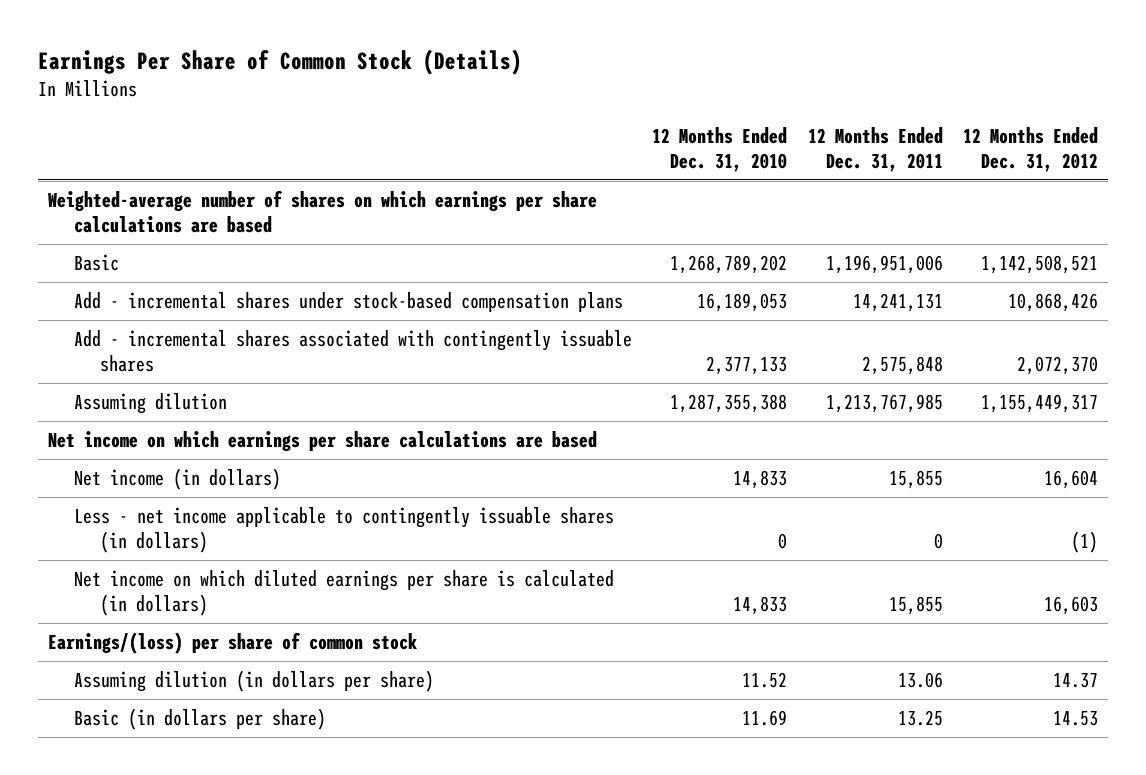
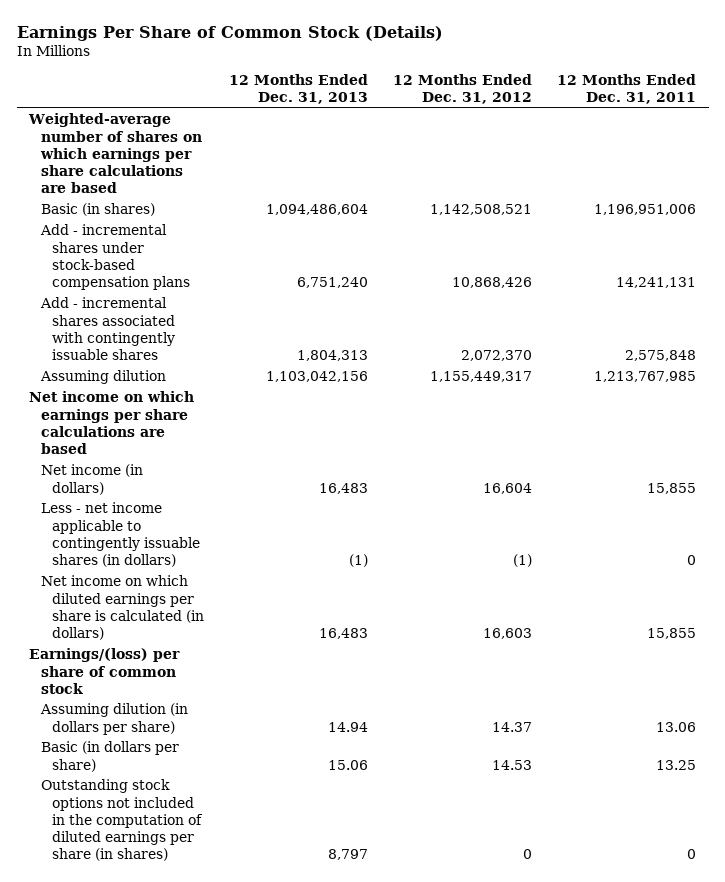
- | 12 Months Ended Dec. 31, 2010 | 12 Months Ended Dec. 31, 2011 | 12 Months Ended Dec. 31, 2012
+ | 12 Months Ended Dec. 31, 2013 | 12 Months Ended Dec. 31, 2012 | 12 Months Ended Dec. 31, 2011
- Basic | 1,268,789,202 | 1,196,951,006 | 1,142,508,521
+ Basic (in shares) | 1,094,486,604 | 1,142,508,521 | 1,196,951,006
+ Outstanding stock options not included in the computation of diluted earnings per share (in shares) | 8,797 | 0 | 0

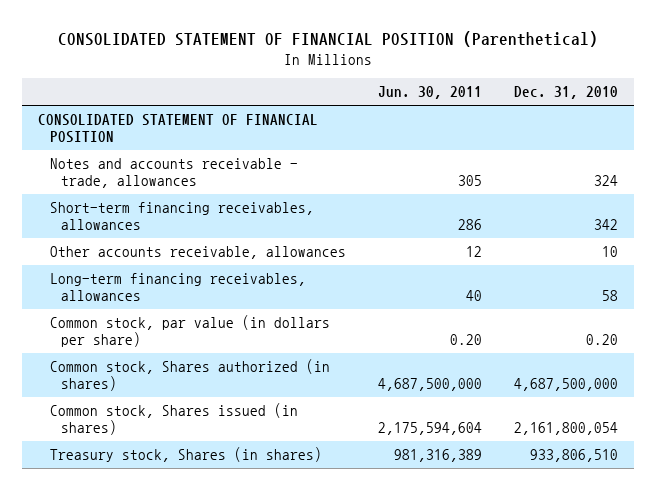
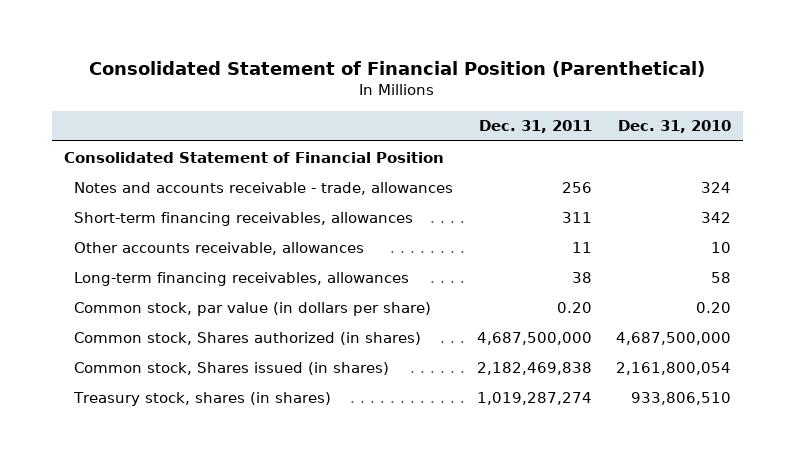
- CONSOLIDATED STATEMENT OF FINANCIAL POSITION (Parenthetical)
+ Consolidated Statement of Financial Position (Parenthetical)
- | Jun. 30, 2011 | Dec. 31, 2010
+ | Dec. 31, 2011 | Dec. 31, 2010
- CONSOLIDATED STATEMENT OF FINANCIAL POSITION
+ Consolidated Statement of Financial Position
- Treasury stock, Shares (in shares) | 981,316,389 | 933,806,510
+ Treasury stock, shares (in shares) | 1,019,287,274 | 933,806,510

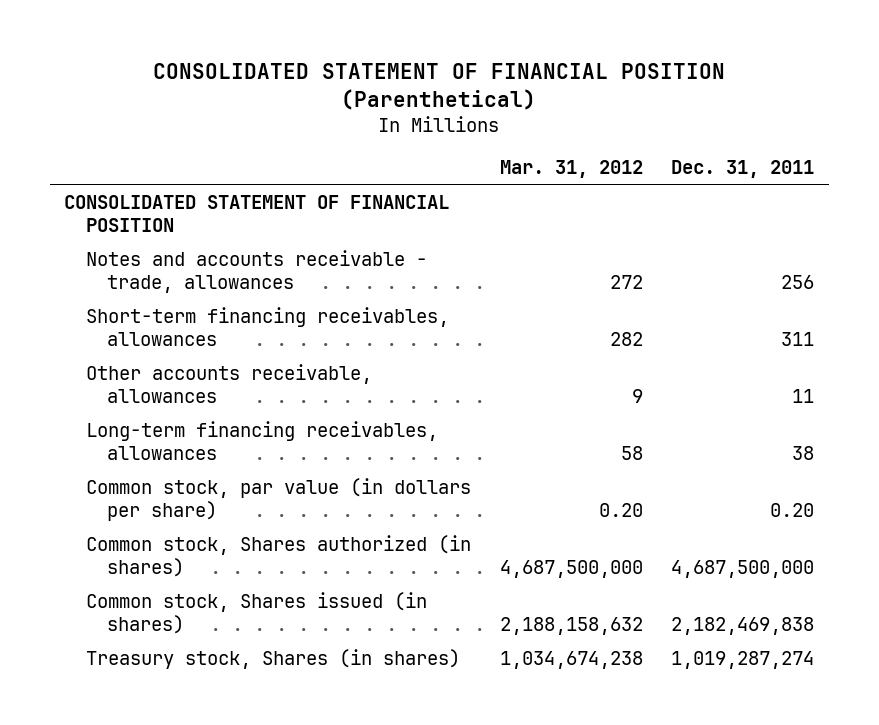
- Consolidated Statement of Financial Position (Parenthetical)
+ CONSOLIDATED STATEMENT OF FINANCIAL POSITION (Parenthetical)
- | Dec. 31, 2011 | Dec. 31, 2010
+ | Mar. 31, 2012 | Dec. 31, 2011
- Consolidated Statement of Financial Position
+ CONSOLIDATED STATEMENT OF FINANCIAL POSITION
- Treasury stock, shares (in shares) | 1,019,287,274 | 933,806,510
+ Treasury stock, Shares (in shares) | 1,034,674,238 | 1,019,287,274

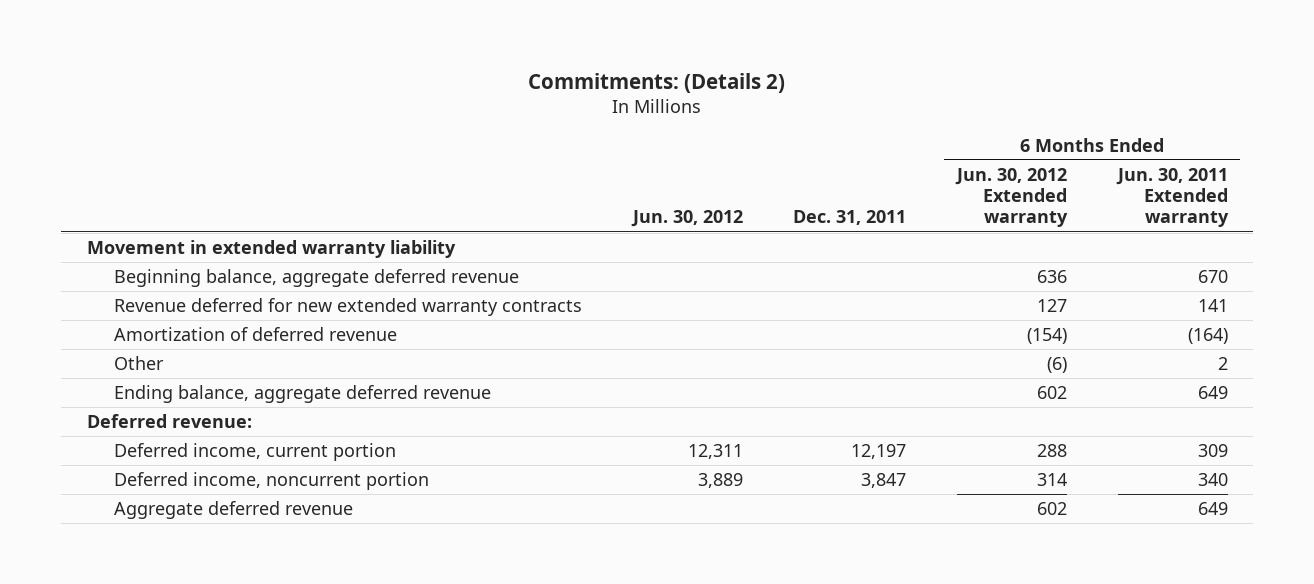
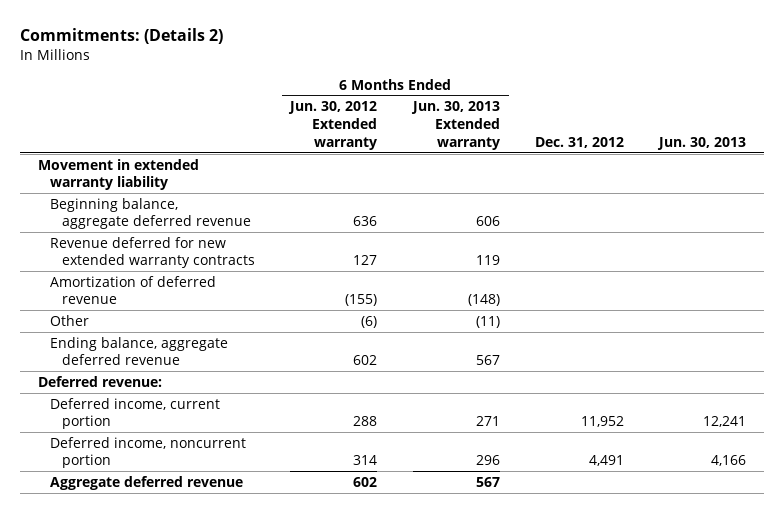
- | Jun. 30, 2012 | Dec. 31, 2011 | 6 Months Ended Jun. 30, 2012 Extended warranty | 6 Months Ended Jun. 30, 2011 Extended warranty
+ | 6 Months Ended Jun. 30, 2012 Extended warranty | 6 Months Ended Jun. 30, 2013 Extended warranty | Dec. 31, 2012 | Jun. 30, 2013
- Amortization of deferred revenue | | | (154) | (164)
+ Amortization of deferred revenue | (155) | (148) | |

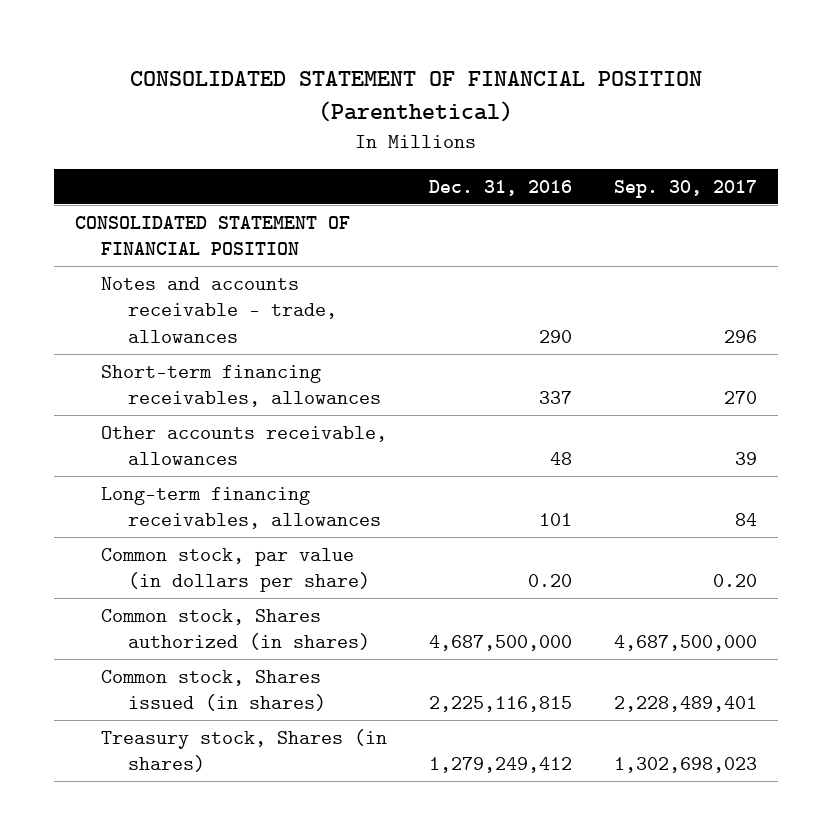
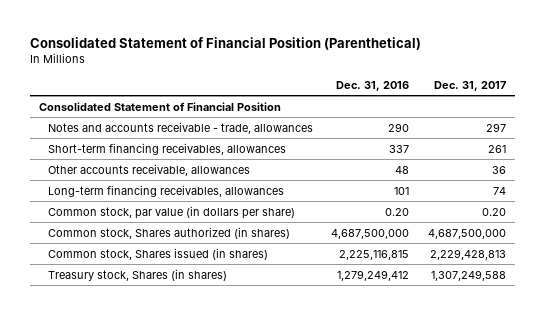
- CONSOLIDATED STATEMENT OF FINANCIAL POSITION (Parenthetical)
+ Consolidated Statement of Financial Position (Parenthetical)
- | Dec. 31, 2016 | Sep. 30, 2017
+ | Dec. 31, 2016 | Dec. 31, 2017
- CONSOLIDATED STATEMENT OF FINANCIAL POSITION
+ Consolidated Statement of Financial Position

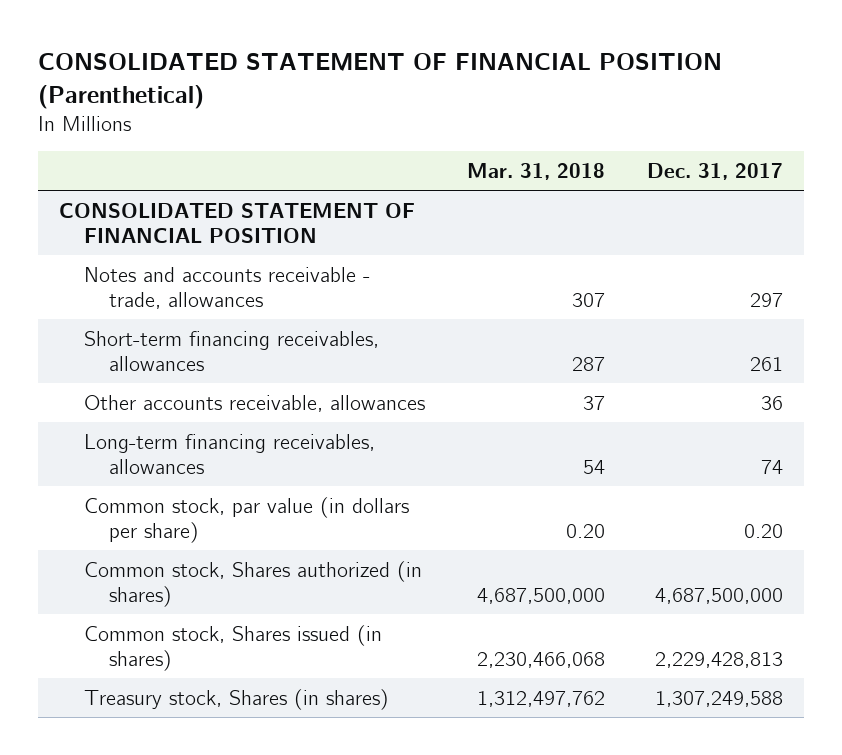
- Consolidated Statement of Financial Position (Parenthetical)
+ CONSOLIDATED STATEMENT OF FINANCIAL POSITION (Parenthetical)
- | Dec. 31, 2016 | Dec. 31, 2017
+ | Mar. 31, 2018 | Dec. 31, 2017
- Consolidated Statement of Financial Position
+ CONSOLIDATED STATEMENT OF FINANCIAL POSITION

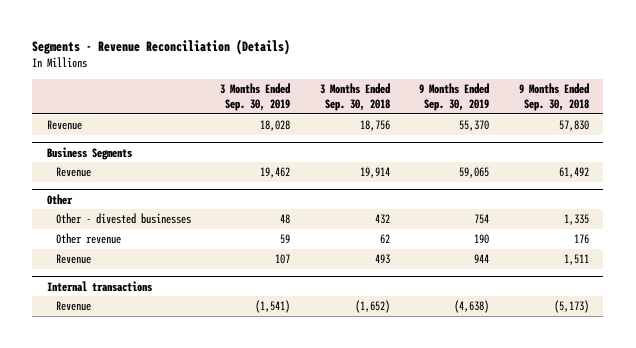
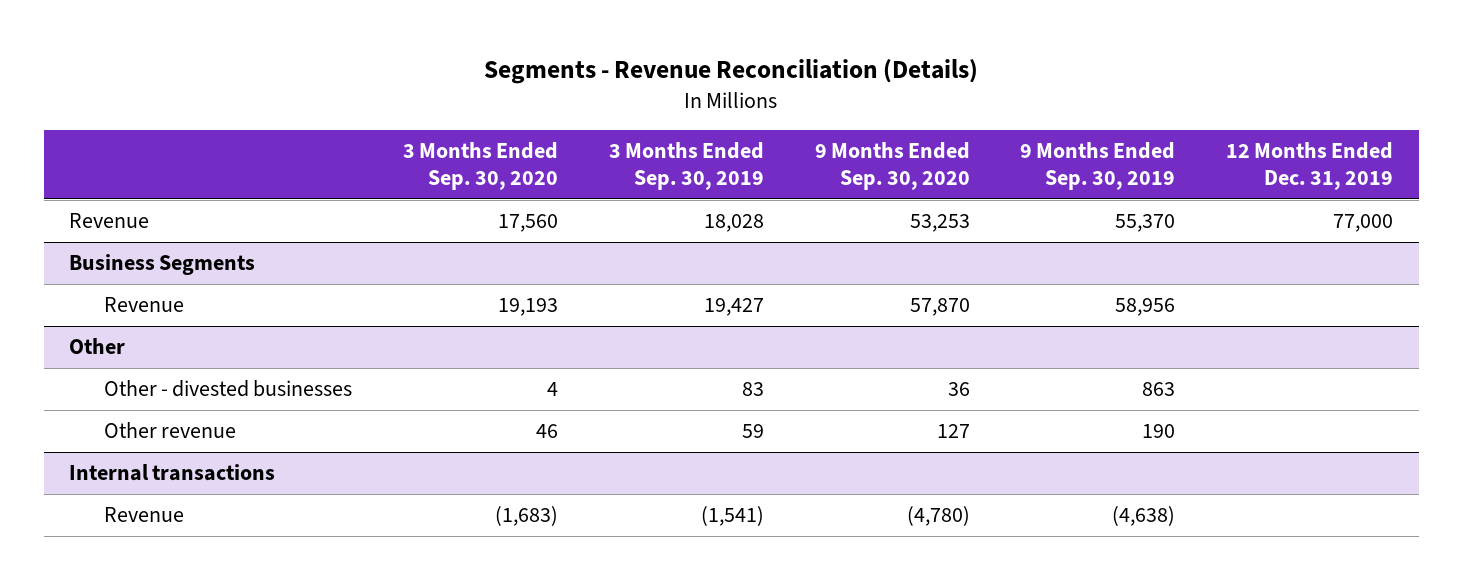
- | 3 Months Ended Sep. 30, 2019 | 3 Months Ended Sep. 30, 2018 | 9 Months Ended Sep. 30, 2019 | 9 Months Ended Sep. 30, 2018
+ | 3 Months Ended Sep. 30, 2020 | 3 Months Ended Sep. 30, 2019 | 9 Months Ended Sep. 30, 2020 | 9 Months Ended Sep. 30, 2019 | 12 Months Ended Dec. 31, 2019
@ Business Segments
- Revenue | 19,462 | 19,914 | 59,065 | 61,492
+ Revenue | 19,193 | 19,427 | 57,870 | 58,956 |
@ Other
- Other - divested businesses | 48 | 432 | 754 | 1,335
+ Other - divested businesses | 4 | 83 | 36 | 863 |
- Revenue | 107 | 493 | 944 | 1,511

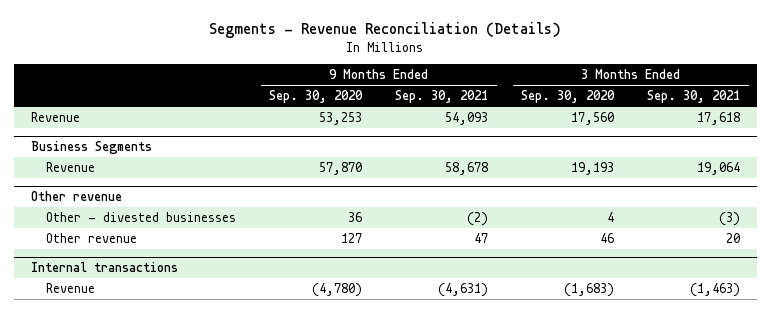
- | 3 Months Ended Sep. 30, 2020 | 3 Months Ended Sep. 30, 2019 | 9 Months Ended Sep. 30, 2020 | 9 Months Ended Sep. 30, 2019 | 12 Months Ended Dec. 31, 2019
+ | 9 Months Ended Sep. 30, 2020 | 9 Months Ended Sep. 30, 2021 | 3 Months Ended Sep. 30, 2020 | 3 Months Ended Sep. 30, 2021
- Other
+ Other revenue

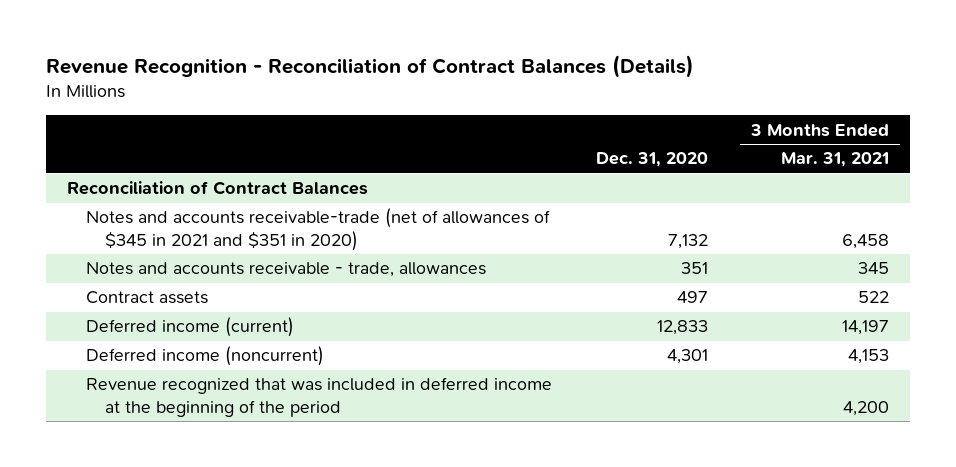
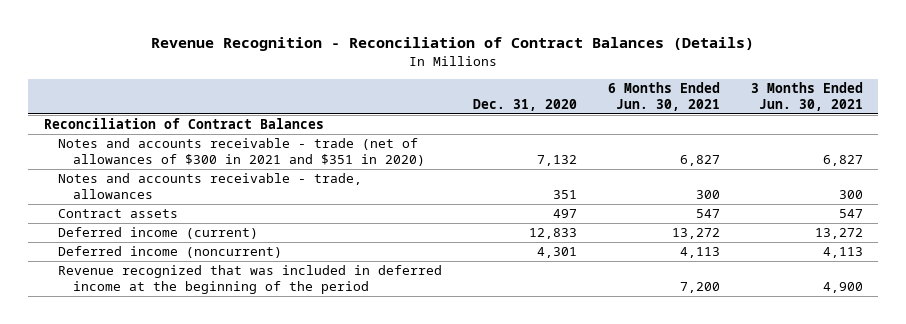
- | Dec. 31, 2020 | 3 Months Ended Mar. 31, 2021
+ | Dec. 31, 2020 | 6 Months Ended Jun. 30, 2021 | 3 Months Ended Jun. 30, 2021
- Notes and accounts receivable-trade (net of allowances of $345 in 2021 and $351 in 2020) | 7,132 | 6,458
+ Notes and accounts receivable - trade (net of allowances of $300 in 2021 and $351 in 2020) | 7,132 | 6,827 | 6,827

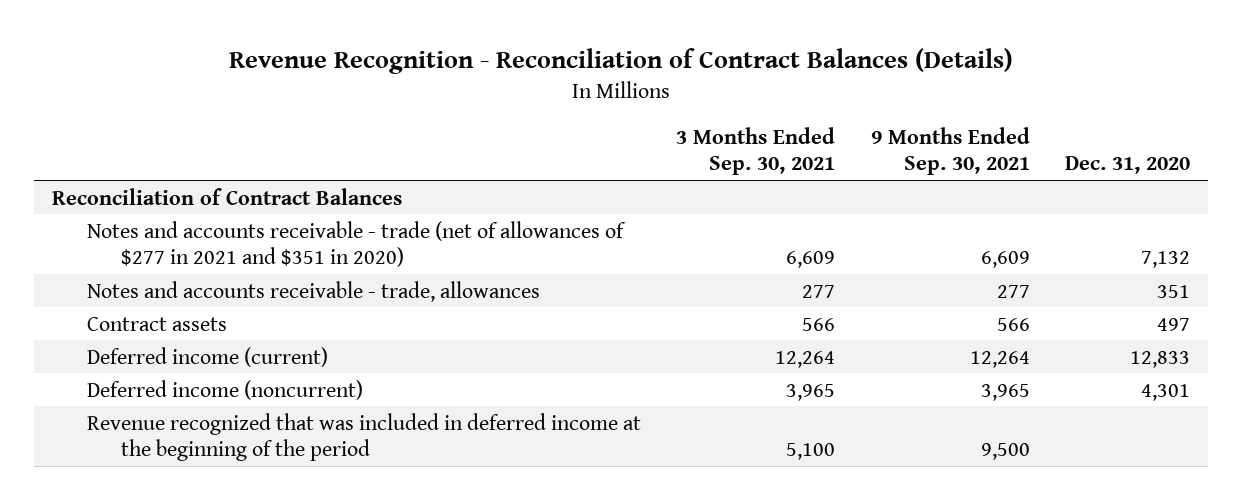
- | Dec. 31, 2020 | 6 Months Ended Jun. 30, 2021 | 3 Months Ended Jun. 30, 2021
+ | 3 Months Ended Sep. 30, 2021 | 9 Months Ended Sep. 30, 2021 | Dec. 31, 2020
- Notes and accounts receivable - trade (net of allowances of $300 in 2021 and $351 in 2020) | 7,132 | 6,827 | 6,827
+ Notes and accounts receivable - trade (net of allowances of $277 in 2021 and $351 in 2020) | 6,609 | 6,609 | 7,132

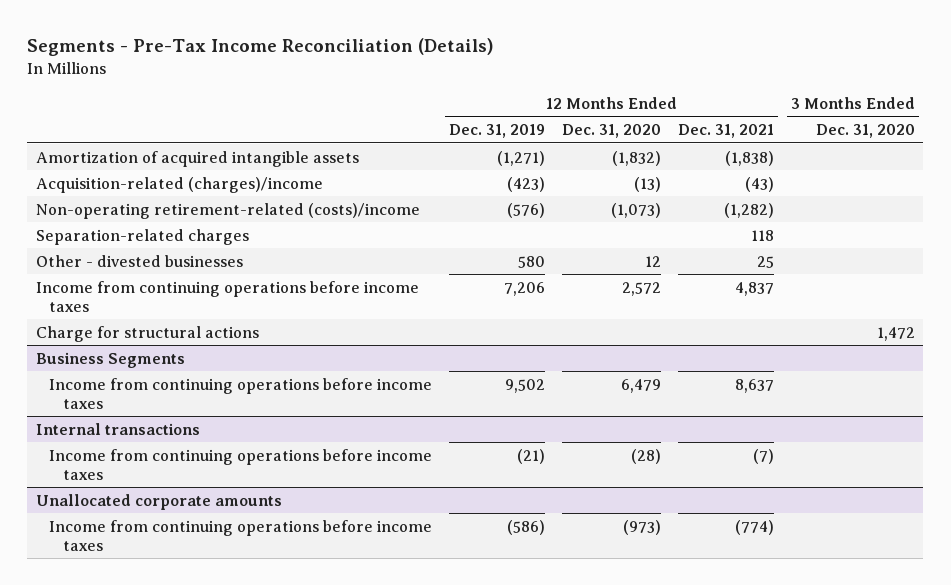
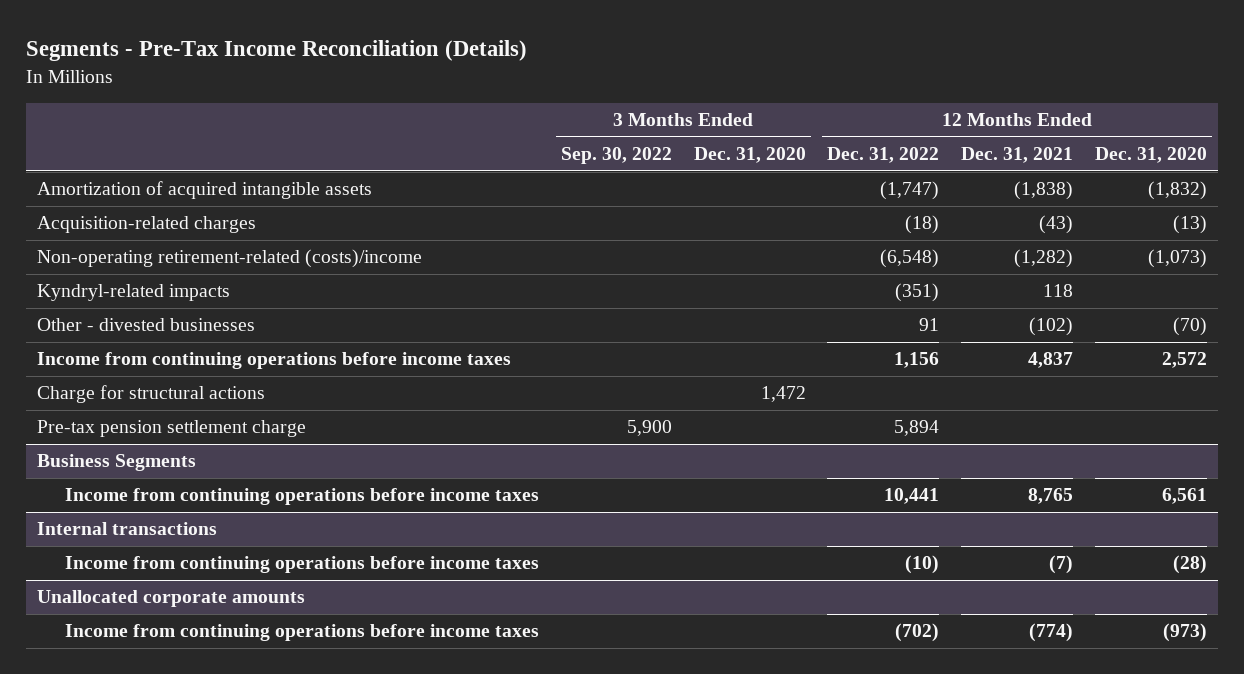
- | 12 Months Ended Dec. 31, 2019 | 12 Months Ended Dec. 31, 2020 | 12 Months Ended Dec. 31, 2021 | 3 Months Ended Dec. 31, 2020
+ | 3 Months Ended Sep. 30, 2022 | 3 Months Ended Dec. 31, 2020 | 12 Months Ended Dec. 31, 2022 | 12 Months Ended Dec. 31, 2021 | 12 Months Ended Dec. 31, 2020
- Acquisition-related (charges)/income | (423) | (13) | (43) |
+ Acquisition-related charges | | | (18) | (43) | (13)
- Separation-related charges | | | 118 |
- Other - divested businesses | 580 | 12 | 25 |
+ Kyndryl-related impacts | | | (351) | 118 |
+ Other - divested businesses | | | 91 | (102) | (70)
+ Pre-tax pension settlement charge | 5,900 | | 5,894 | |
@ Business Segments
- Income from continuing operations before income taxes | 9,502 | 6,479 | 8,637 |
+ Income from continuing operations before income taxes | | | 10,441 | 8,765 | 6,561

